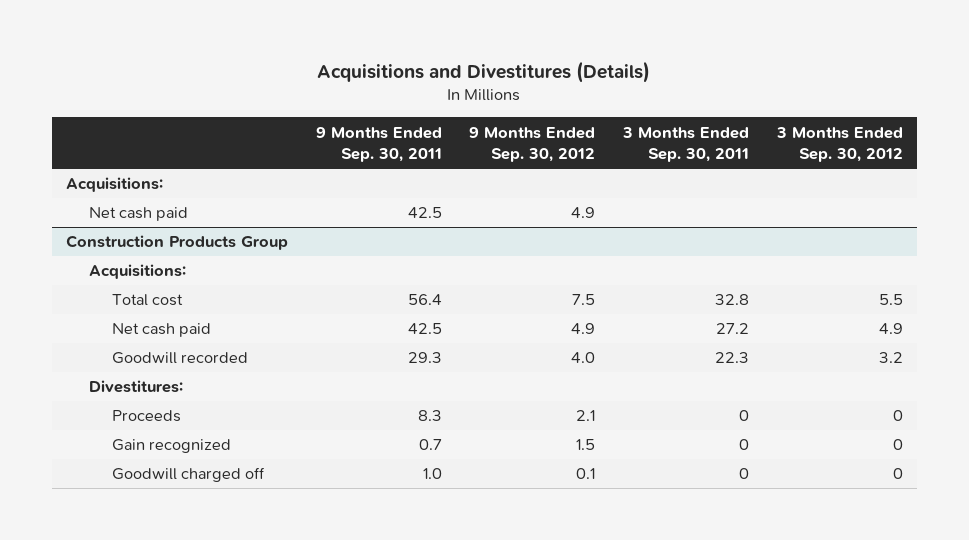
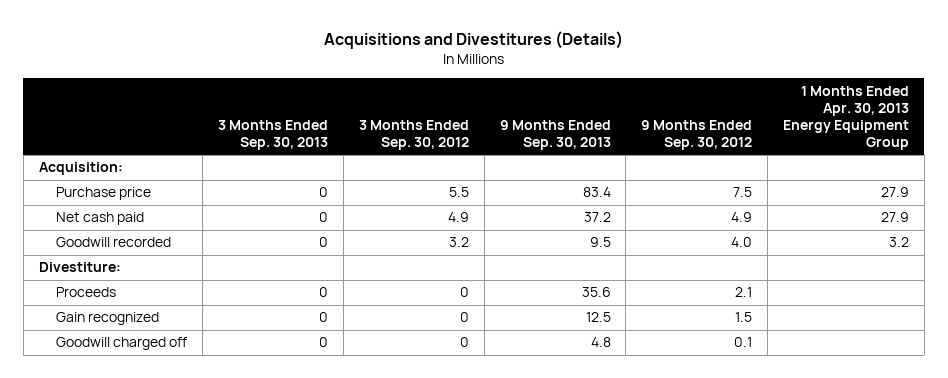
- | 9 Months Ended Sep. 30, 2011 | 9 Months Ended Sep. 30, 2012 | 3 Months Ended Sep. 30, 2011 | 3 Months Ended Sep. 30, 2012
+ | 3 Months Ended Sep. 30, 2013 | 3 Months Ended Sep. 30, 2012 | 9 Months Ended Sep. 30, 2013 | 9 Months Ended Sep. 30, 2012 | 1 Months Ended Apr. 30, 2013 Energy Equipment Group
- Acquisitions:
- Net cash paid | 42.5 | 4.9 | |
- Construction Products Group
- Acquisitions:
- Total cost | 56.4 | 7.5 | 32.8 | 5.5
+ Acquisition:
+ Purchase price | 0 | 5.5 | 83.4 | 7.5 | 27.9
- Divestitures:
+ Divestiture:

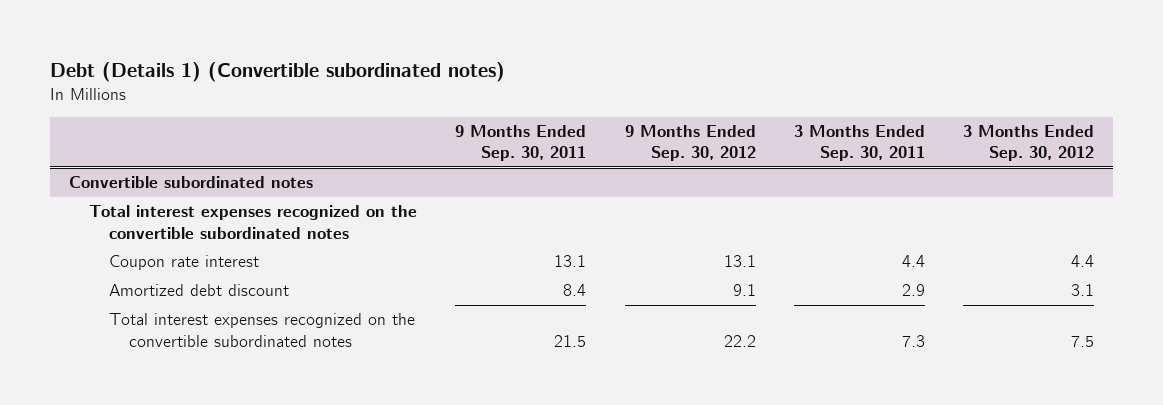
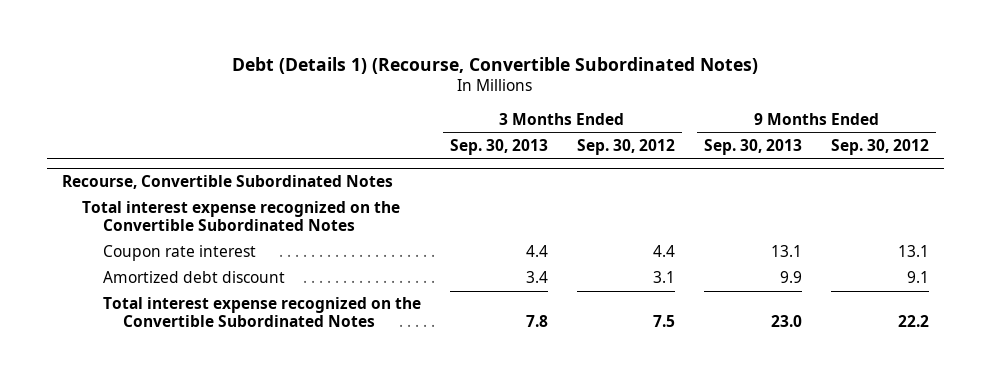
- Debt (Details 1) (Convertible subordinated notes)
+ Debt (Details 1) (Recourse, Convertible Subordinated Notes)
- | 9 Months Ended Sep. 30, 2011 | 9 Months Ended Sep. 30, 2012 | 3 Months Ended Sep. 30, 2011 | 3 Months Ended Sep. 30, 2012
+ | 3 Months Ended Sep. 30, 2013 | 3 Months Ended Sep. 30, 2012 | 9 Months Ended Sep. 30, 2013 | 9 Months Ended Sep. 30, 2012
- Convertible subordinated notes
- Total interest expenses recognized on the convertible subordinated notes
+ Recourse, Convertible Subordinated Notes
+ Total interest expense recognized on the Convertible Subordinated Notes
- Total interest expenses recognized on the convertible subordinated notes | 21.5 | 22.2 | 7.3 | 7.5
+ Total interest expense recognized on the Convertible Subordinated Notes | 7.8 | 7.5 | 23.0 | 22.2

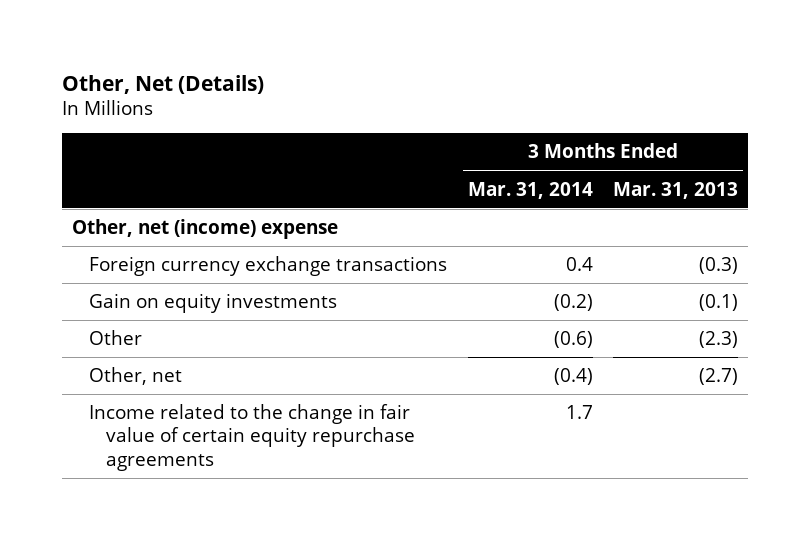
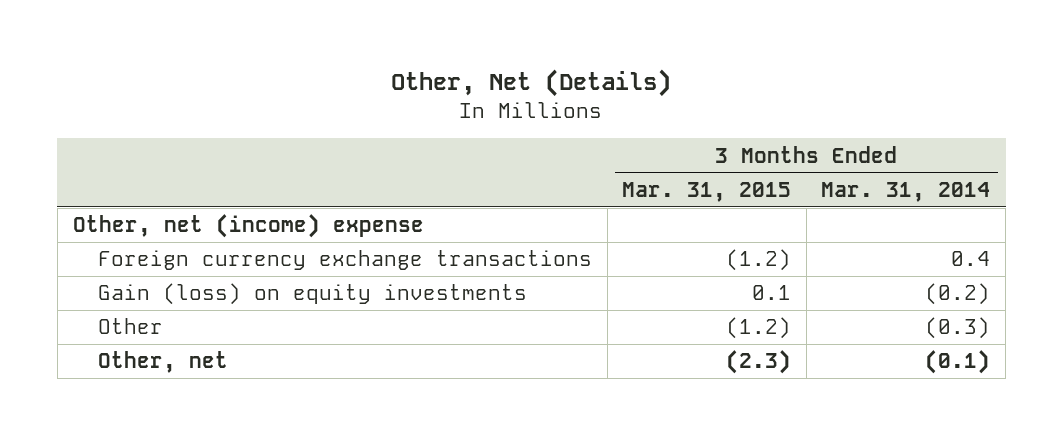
- | 3 Months Ended Mar. 31, 2014 | 3 Months Ended Mar. 31, 2013
+ | 3 Months Ended Mar. 31, 2015 | 3 Months Ended Mar. 31, 2014
- Gain on equity investments | (0.2) | (0.1)
- Other | (0.6) | (2.3)
- Other, net | (0.4) | (2.7)
- Income related to the change in fair value of certain equity repurchase agreements | 1.7 |
+ Gain (loss) on equity investments | 0.1 | (0.2)
+ Other | (1.2) | (0.3)
+ Other, net | (2.3) | (0.1)

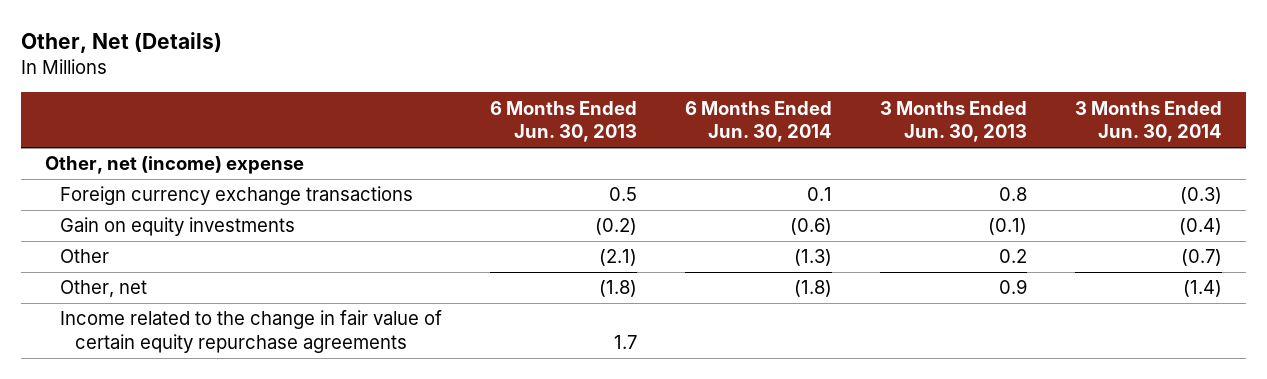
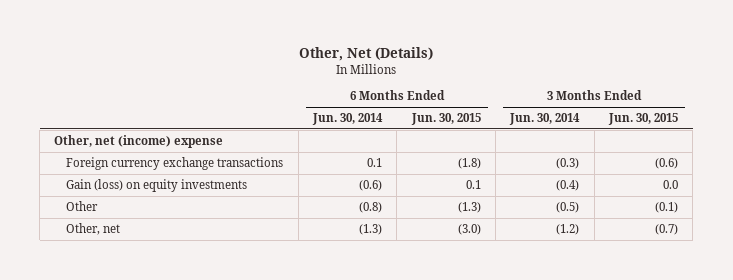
- | 6 Months Ended Jun. 30, 2013 | 6 Months Ended Jun. 30, 2014 | 3 Months Ended Jun. 30, 2013 | 3 Months Ended Jun. 30, 2014
+ | 6 Months Ended Jun. 30, 2014 | 6 Months Ended Jun. 30, 2015 | 3 Months Ended Jun. 30, 2014 | 3 Months Ended Jun. 30, 2015
- Gain on equity investments | (0.2) | (0.6) | (0.1) | (0.4)
- Other | (2.1) | (1.3) | 0.2 | (0.7)
- Other, net | (1.8) | (1.8) | 0.9 | (1.4)
- Income related to the change in fair value of certain equity repurchase agreements | 1.7 | | |
+ Gain (loss) on equity investments | (0.6) | 0.1 | (0.4) | 0.0
+ Other | (0.8) | (1.3) | (0.5) | (0.1)
+ Other, net | (1.3) | (3.0) | (1.2) | (0.7)

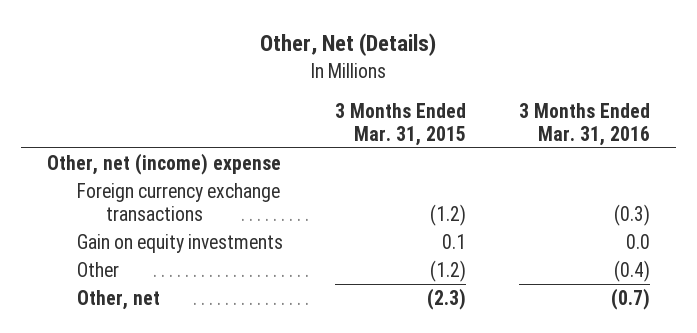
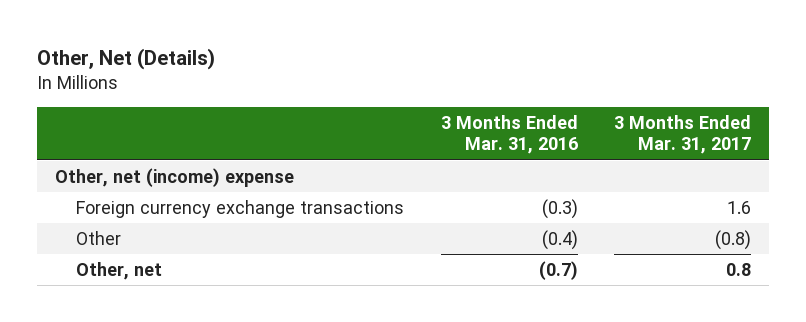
- | 3 Months Ended Mar. 31, 2015 | 3 Months Ended Mar. 31, 2016
+ | 3 Months Ended Mar. 31, 2016 | 3 Months Ended Mar. 31, 2017
- Gain on equity investments | 0.1 | 0.0

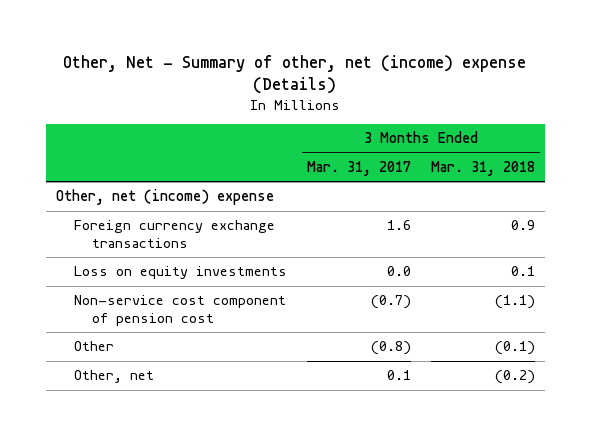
- Other, Net (Details)
+ Other, Net - Summary of other, net (income) expense (Details)
- | 3 Months Ended Mar. 31, 2016 | 3 Months Ended Mar. 31, 2017
+ | 3 Months Ended Mar. 31, 2017 | 3 Months Ended Mar. 31, 2018
+ Loss on equity investments | 0.0 | 0.1
+ Non-service cost component of pension cost | (0.7) | (1.1)
- Other, net | (0.7) | 0.8
+ Other, net | 0.1 | (0.2)

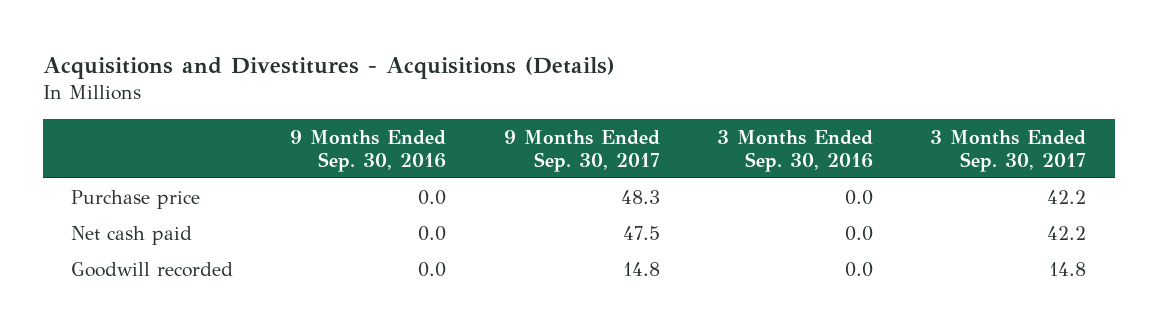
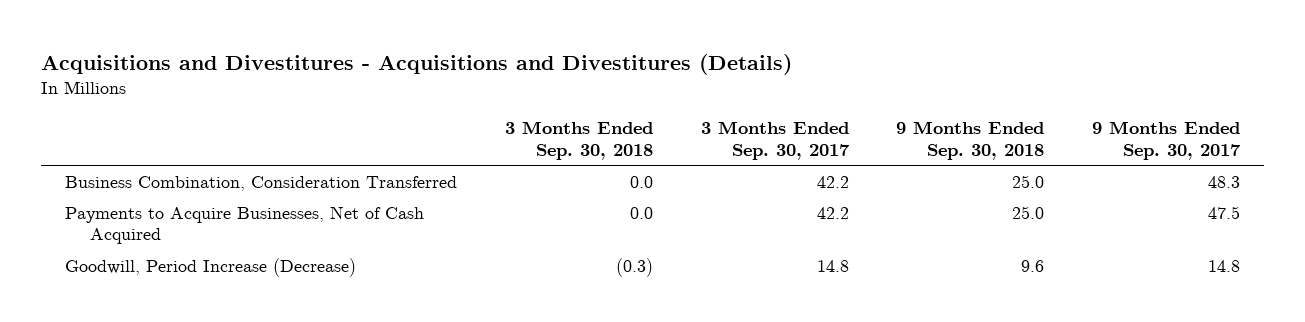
- Acquisitions and Divestitures - Acquisitions (Details)
+ Acquisitions and Divestitures - Acquisitions and Divestitures (Details)
- | 9 Months Ended Sep. 30, 2016 | 9 Months Ended Sep. 30, 2017 | 3 Months Ended Sep. 30, 2016 | 3 Months Ended Sep. 30, 2017
+ | 3 Months Ended Sep. 30, 2018 | 3 Months Ended Sep. 30, 2017 | 9 Months Ended Sep. 30, 2018 | 9 Months Ended Sep. 30, 2017
- Purchase price | 0.0 | 48.3 | 0.0 | 42.2
- Net cash paid | 0.0 | 47.5 | 0.0 | 42.2
- Goodwill recorded | 0.0 | 14.8 | 0.0 | 14.8
+ Business Combination, Consideration Transferred | 0.0 | 42.2 | 25.0 | 48.3
+ Payments to Acquire Businesses, Net of Cash Acquired | 0.0 | 42.2 | 25.0 | 47.5
+ Goodwill, Period Increase (Decrease) | (0.3) | 14.8 | 9.6 | 14.8

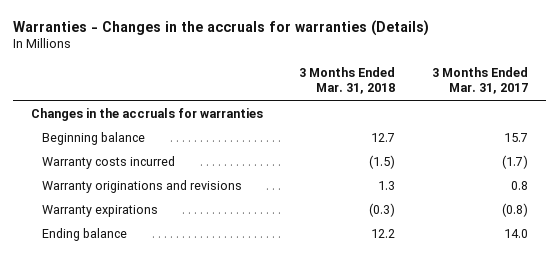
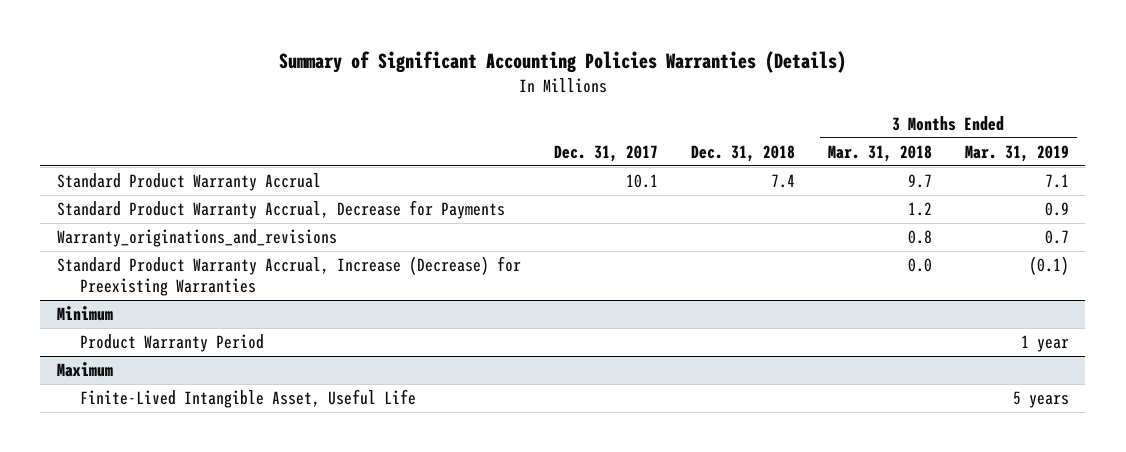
- Warranties - Changes in the accruals for warranties (Details)
+ Summary of Significant Accounting Policies Warranties (Details)
- | 3 Months Ended Mar. 31, 2018 | 3 Months Ended Mar. 31, 2017
+ | Dec. 31, 2017 | Dec. 31, 2018 | 3 Months Ended Mar. 31, 2018 | 3 Months Ended Mar. 31, 2019
- Changes in the accruals for warranties
- Beginning balance | 12.7 | 15.7
- Warranty costs incurred | (1.5) | (1.7)
- Warranty originations and revisions | 1.3 | 0.8
- Warranty expirations | (0.3) | (0.8)
- Ending balance | 12.2 | 14.0
+ Standard Product Warranty Accrual | 10.1 | 7.4 | 9.7 | 7.1
+ Standard Product Warranty Accrual, Decrease for Payments | | | 1.2 | 0.9
+ Warranty_originations_and_revisions | | | 0.8 | 0.7
+ Standard Product Warranty Accrual, Increase (Decrease) for Preexisting Warranties | | | 0.0 | (0.1)
+ Minimum
+ Product Warranty Period | | | | 1 year
+ Maximum
+ Finite-Lived Intangible Asset, Useful Life | | | | 5 years

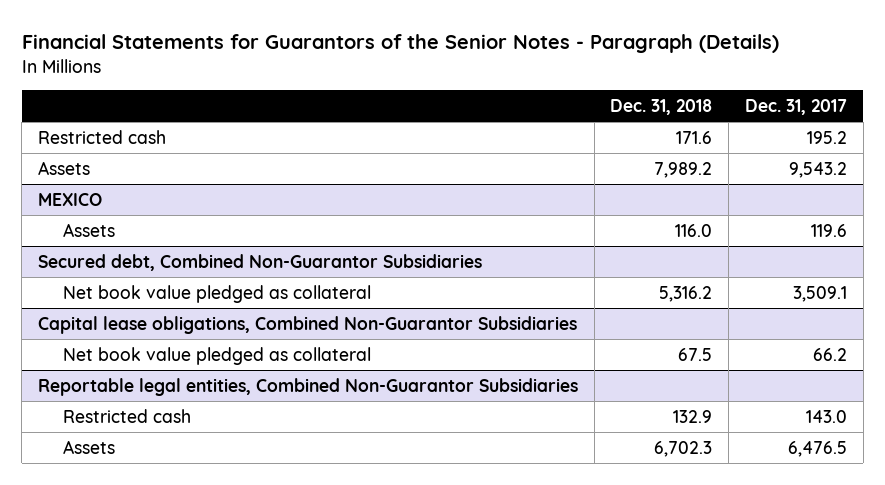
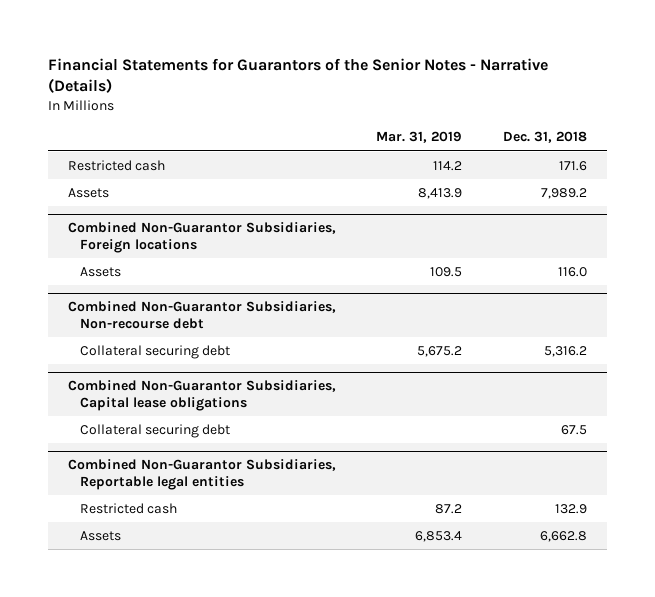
- Financial Statements for Guarantors of the Senior Notes - Paragraph (Details)
+ Financial Statements for Guarantors of the Senior Notes - Narrative (Details)
- | Dec. 31, 2018 | Dec. 31, 2017
+ | Mar. 31, 2019 | Dec. 31, 2018
- MEXICO
+ Combined Non-Guarantor Subsidiaries, Foreign locations
- Secured debt, Combined Non-Guarantor Subsidiaries
- Net book value pledged as collateral | 5,316.2 | 3,509.1
- Capital lease obligations, Combined Non-Guarantor Subsidiaries
- Net book value pledged as collateral | 67.5 | 66.2
- Reportable legal entities, Combined Non-Guarantor Subsidiaries
+ Combined Non-Guarantor Subsidiaries, Non-recourse debt
+ Collateral securing debt | 5,675.2 | 5,316.2
+ Combined Non-Guarantor Subsidiaries, Capital lease obligations
+ Collateral securing debt | | 67.5
+ Combined Non-Guarantor Subsidiaries, Reportable legal entities
- Assets | 6,702.3 | 6,476.5
+ Assets | 6,853.4 | 6,662.8

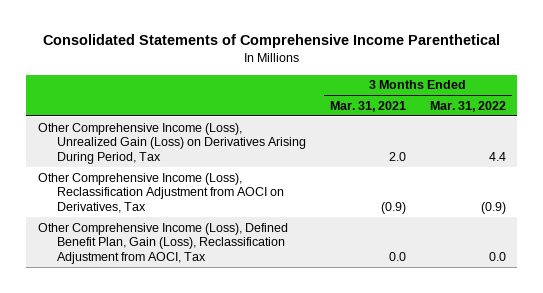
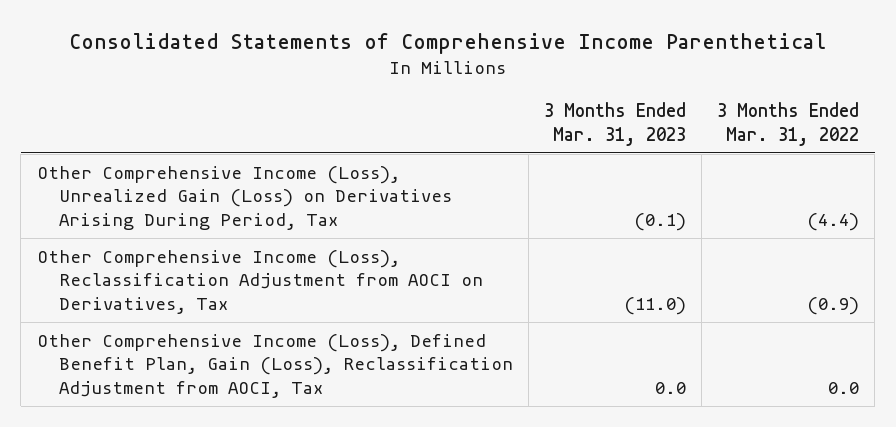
- | 3 Months Ended Mar. 31, 2021 | 3 Months Ended Mar. 31, 2022
+ | 3 Months Ended Mar. 31, 2023 | 3 Months Ended Mar. 31, 2022
- Other Comprehensive Income (Loss), Unrealized Gain (Loss) on Derivatives Arising During Period, Tax | 2.0 | 4.4
+ Other Comprehensive Income (Loss), Unrealized Gain (Loss) on Derivatives Arising During Period, Tax | (0.1) | (4.4)

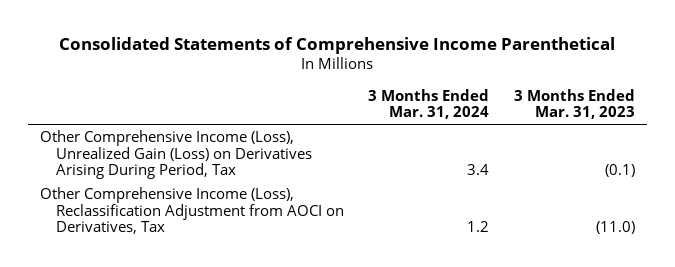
- | 3 Months Ended Mar. 31, 2023 | 3 Months Ended Mar. 31, 2022
+ | 3 Months Ended Mar. 31, 2024 | 3 Months Ended Mar. 31, 2023
- Other Comprehensive Income (Loss), Defined Benefit Plan, Gain (Loss), Reclassification Adjustment from AOCI, Tax | 0.0 | 0.0

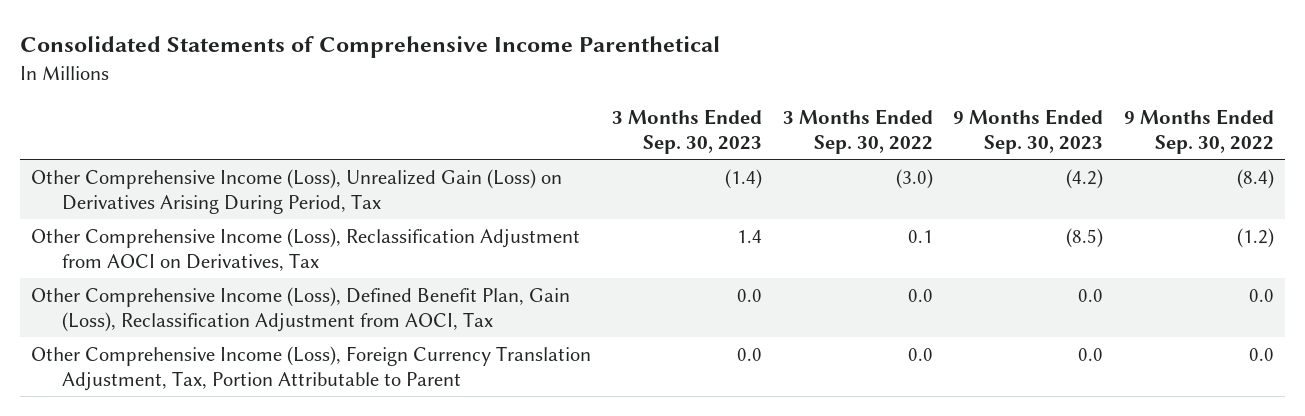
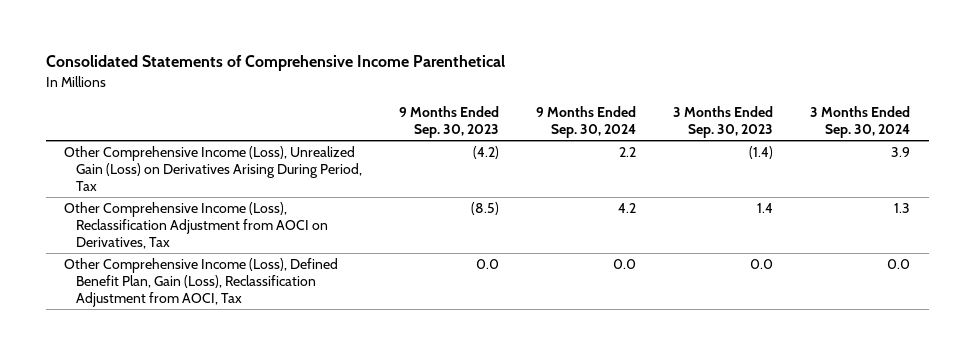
- | 3 Months Ended Sep. 30, 2023 | 3 Months Ended Sep. 30, 2022 | 9 Months Ended Sep. 30, 2023 | 9 Months Ended Sep. 30, 2022
+ | 9 Months Ended Sep. 30, 2023 | 9 Months Ended Sep. 30, 2024 | 3 Months Ended Sep. 30, 2023 | 3 Months Ended Sep. 30, 2024
- Other Comprehensive Income (Loss), Foreign Currency Translation Adjustment, Tax, Portion Attributable to Parent | 0.0 | 0.0 | 0.0 | 0.0

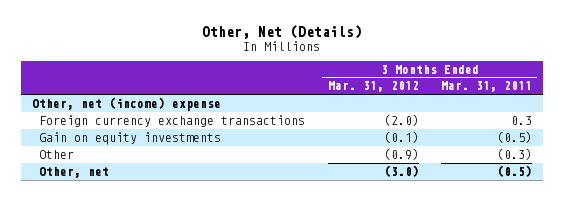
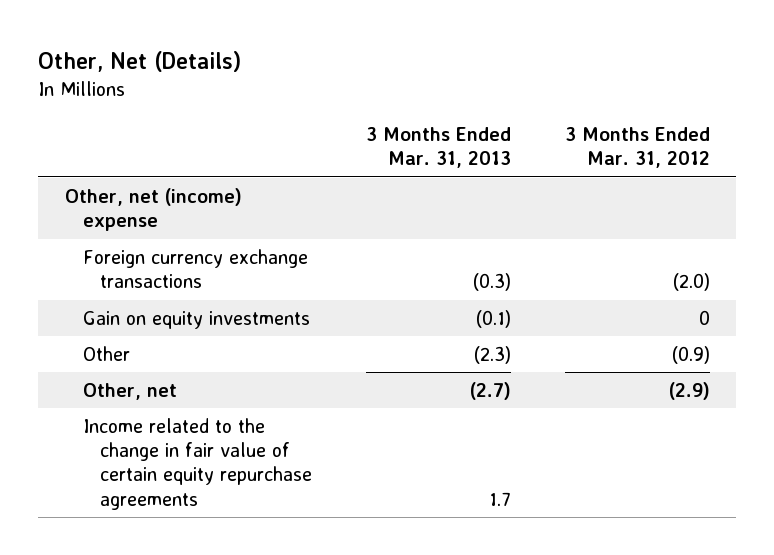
- | 3 Months Ended Mar. 31, 2012 | 3 Months Ended Mar. 31, 2011
+ | 3 Months Ended Mar. 31, 2013 | 3 Months Ended Mar. 31, 2012
- Gain on equity investments | (0.1) | (0.5)
+ Gain on equity investments | (0.1) | 0
- Other, net | (3.0) | (0.5)
+ Other, net | (2.7) | (2.9)
+ Income related to the change in fair value of certain equity repurchase agreements | 1.7 |

